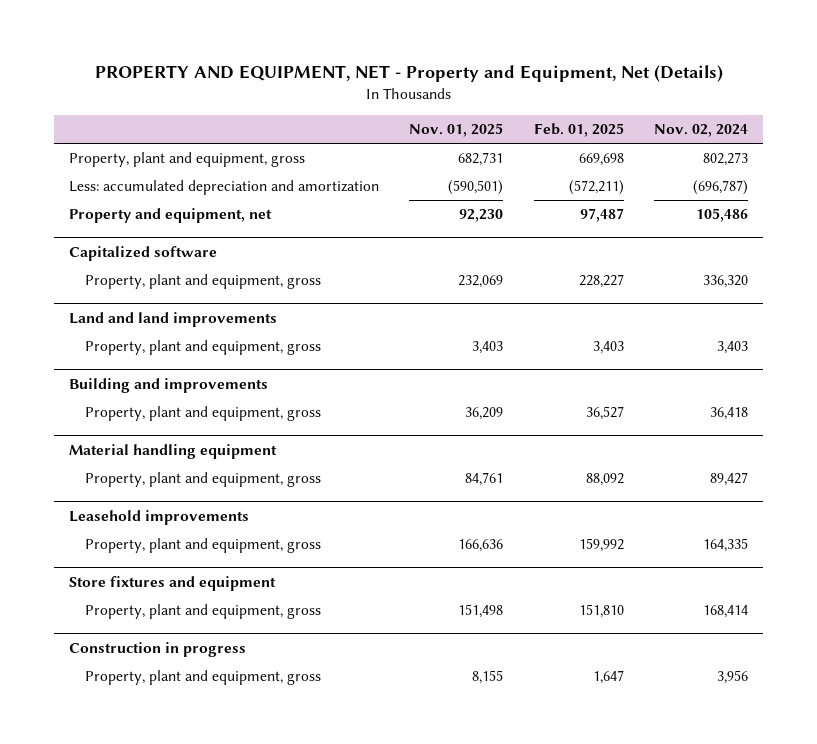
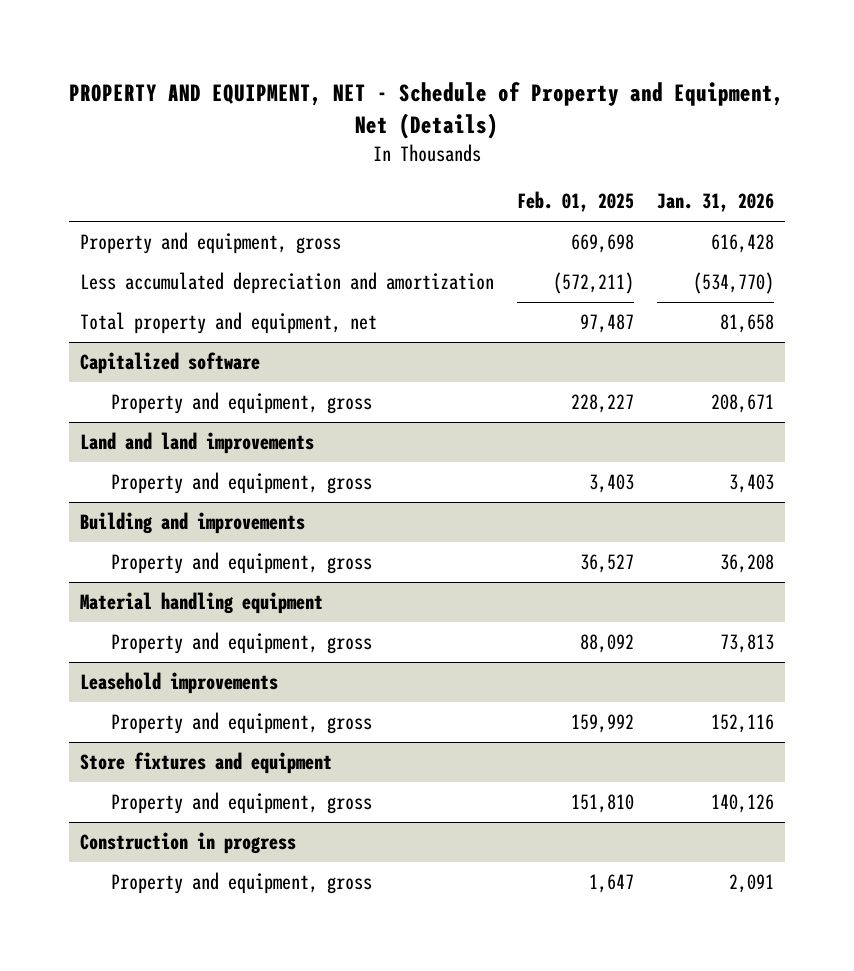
- PROPERTY AND EQUIPMENT, NET - Property and Equipment, Net (Details)
+ PROPERTY AND EQUIPMENT, NET - Schedule of Property and Equipment, Net (Details)
- | Nov. 01, 2025 | Feb. 01, 2025 | Nov. 02, 2024
+ | Feb. 01, 2025 | Jan. 31, 2026
- Property, plant and equipment, gross | 682,731 | 669,698 | 802,273
- Less: accumulated depreciation and amortization | (590,501) | (572,211) | (696,787)
- Property and equipment, net | 92,230 | 97,487 | 105,486
+ Property and equipment, gross | 669,698 | 616,428
+ Less accumulated depreciation and amortization | (572,211) | (534,770)
+ Total property and equipment, net | 97,487 | 81,658
@ Capitalized software
- Property, plant and equipment, gross | 232,069 | 228,227 | 336,320
+ Property and equipment, gross | 228,227 | 208,671
@ Land and land improvements
- Property, plant and equipment, gross | 3,403 | 3,403 | 3,403
+ Property and equipment, gross | 3,403 | 3,403
@ Building and improvements
- Property, plant and equipment, gross | 36,209 | 36,527 | 36,418
+ Property and equipment, gross | 36,527 | 36,208
@ Material handling equipment
- Property, plant and equipment, gross | 84,761 | 88,092 | 89,427
+ Property and equipment, gross | 88,092 | 73,813
@ Leasehold improvements
- Property, plant and equipment, gross | 166,636 | 159,992 | 164,335
+ Property and equipment, gross | 159,992 | 152,116
@ Store fixtures and equipment
- Property, plant and equipment, gross | 151,498 | 151,810 | 168,414
+ Property and equipment, gross | 151,810 | 140,126
@ Construction in progress
- Property, plant and equipment, gross | 8,155 | 1,647 | 3,956
+ Property and equipment, gross | 1,647 | 2,091

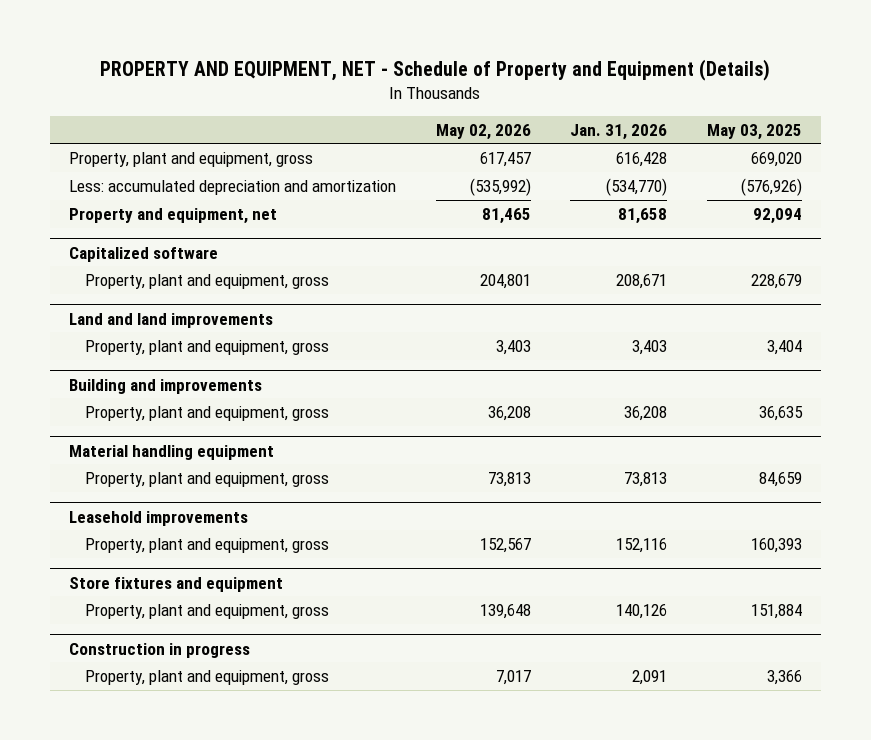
- PROPERTY AND EQUIPMENT, NET - Schedule of Property and Equipment, Net (Details)
+ PROPERTY AND EQUIPMENT, NET - Schedule of Property and Equipment (Details)
- | Feb. 01, 2025 | Jan. 31, 2026
+ | May 02, 2026 | Jan. 31, 2026 | May 03, 2025
- Property and equipment, gross | 669,698 | 616,428
- Less accumulated depreciation and amortization | (572,211) | (534,770)
- Total property and equipment, net | 97,487 | 81,658
+ Property, plant and equipment, gross | 617,457 | 616,428 | 669,020
+ Less: accumulated depreciation and amortization | (535,992) | (534,770) | (576,926)
+ Property and equipment, net | 81,465 | 81,658 | 92,094
@ Capitalized software
- Property and equipment, gross | 228,227 | 208,671
+ Property, plant and equipment, gross | 204,801 | 208,671 | 228,679
@ Land and land improvements
- Property and equipment, gross | 3,403 | 3,403
+ Property, plant and equipment, gross | 3,403 | 3,403 | 3,404
@ Building and improvements
- Property and equipment, gross | 36,527 | 36,208
+ Property, plant and equipment, gross | 36,208 | 36,208 | 36,635
@ Material handling equipment
- Property and equipment, gross | 88,092 | 73,813
+ Property, plant and equipment, gross | 73,813 | 73,813 | 84,659
@ Leasehold improvements
- Property and equipment, gross | 159,992 | 152,116
+ Property, plant and equipment, gross | 152,567 | 152,116 | 160,393
@ Store fixtures and equipment
- Property and equipment, gross | 151,810 | 140,126
+ Property, plant and equipment, gross | 139,648 | 140,126 | 151,884
@ Construction in progress
- Property and equipment, gross | 1,647 | 2,091
+ Property, plant and equipment, gross | 7,017 | 2,091 | 3,366

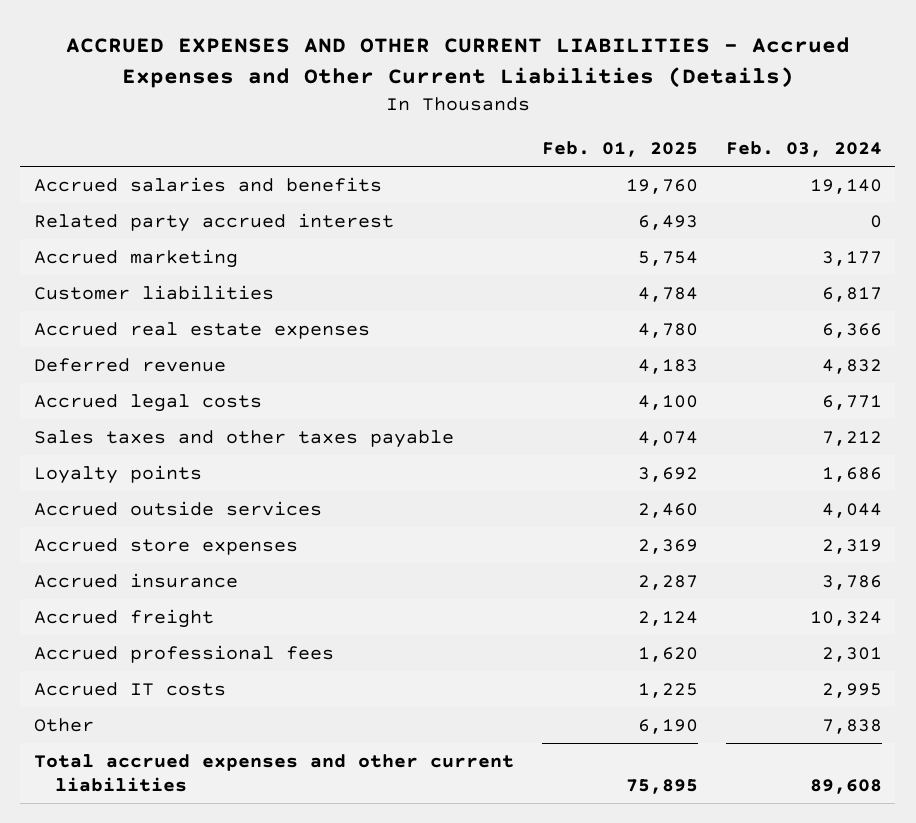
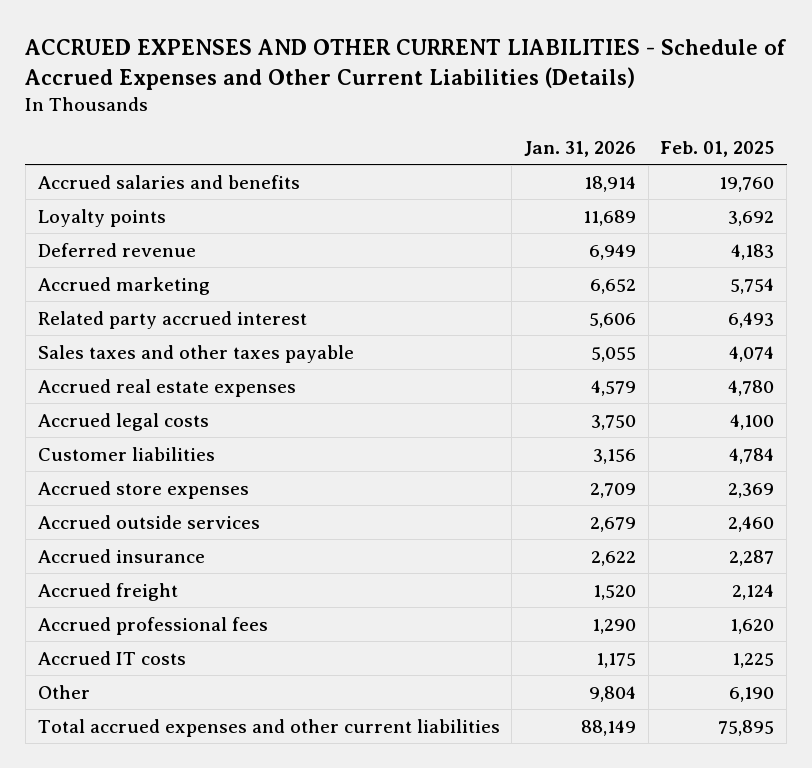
- ACCRUED EXPENSES AND OTHER CURRENT LIABILITIES - Accrued Expenses and Other Current Liabilities (Details)
+ ACCRUED EXPENSES AND OTHER CURRENT LIABILITIES - Schedule of Accrued Expenses and Other Current Liabilities (Details)
- | Feb. 01, 2025 | Feb. 03, 2024
+ | Jan. 31, 2026 | Feb. 01, 2025
moved up: Loyalty points | 11,689 | 3,692
moved up: Deferred revenue | 6,949 | 4,183
moved down: Related party accrued interest | 5,606 | 6,493
moved up: Sales taxes and other taxes payable | 5,055 | 4,074
moved down: Customer liabilities | 3,156 | 4,784
moved down: Accrued outside services | 2,679 | 2,460

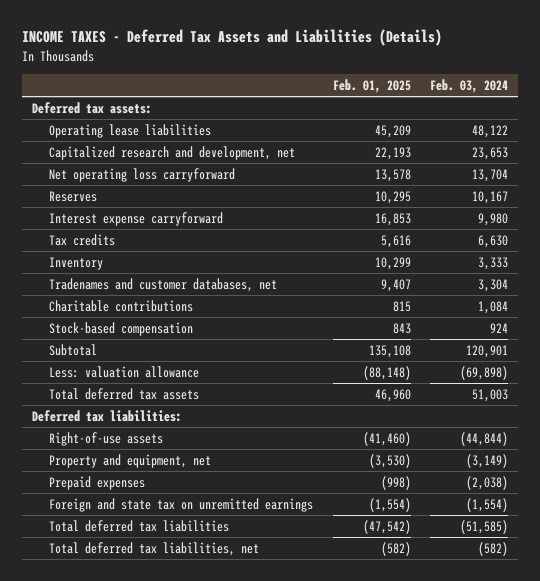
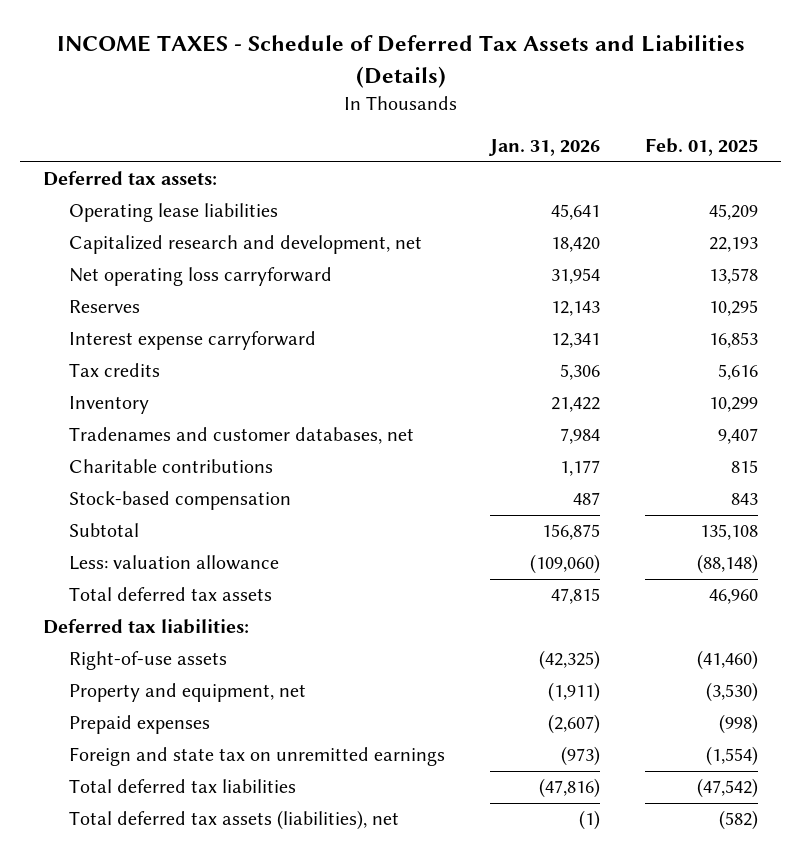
- INCOME TAXES - Deferred Tax Assets and Liabilities (Details)
+ INCOME TAXES - Schedule of Deferred Tax Assets and Liabilities (Details)
- | Feb. 01, 2025 | Feb. 03, 2024
+ | Jan. 31, 2026 | Feb. 01, 2025
- Total deferred tax liabilities, net | (582) | (582)
+ Total deferred tax assets (liabilities), net | (1) | (582)

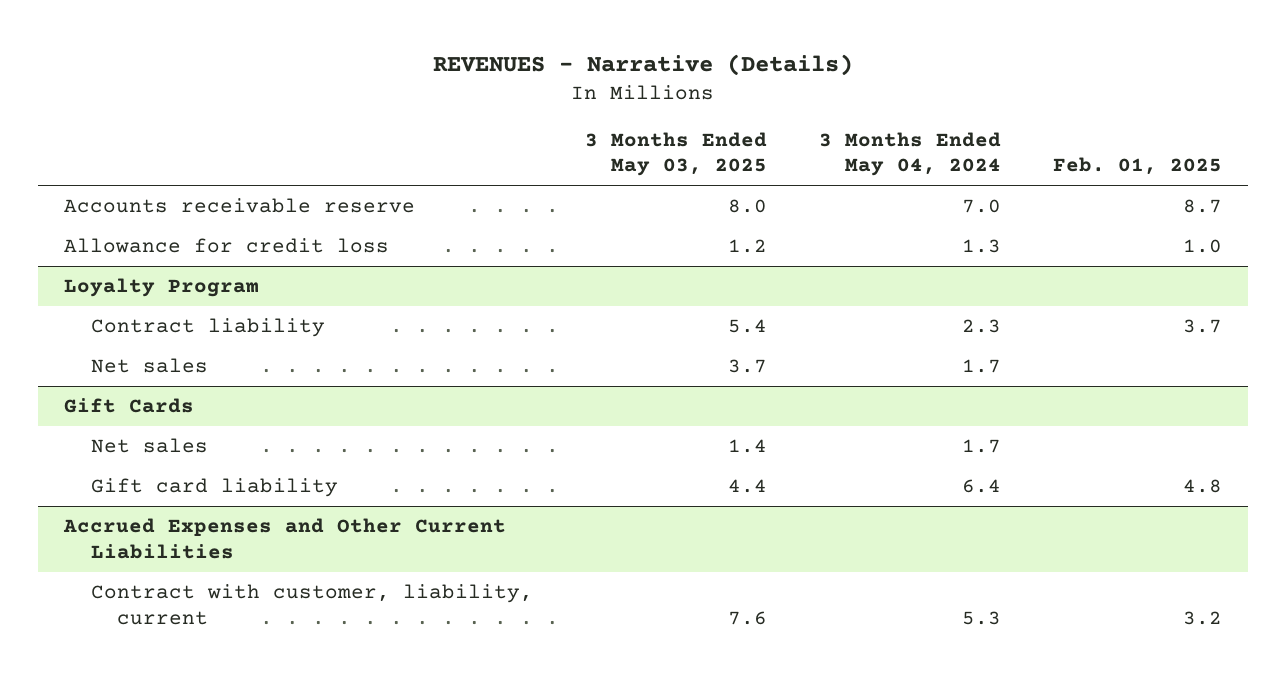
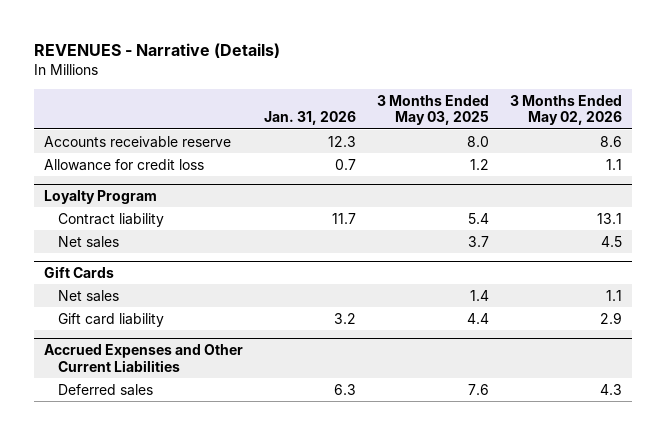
- | 3 Months Ended May 03, 2025 | 3 Months Ended May 04, 2024 | Feb. 01, 2025
+ | Jan. 31, 2026 | 3 Months Ended May 03, 2025 | 3 Months Ended May 02, 2026
@ Accrued Expenses and Other Current Liabilities
- Contract with customer, liability, current | 7.6 | 5.3 | 3.2
+ Deferred sales | 6.3 | 7.6 | 4.3

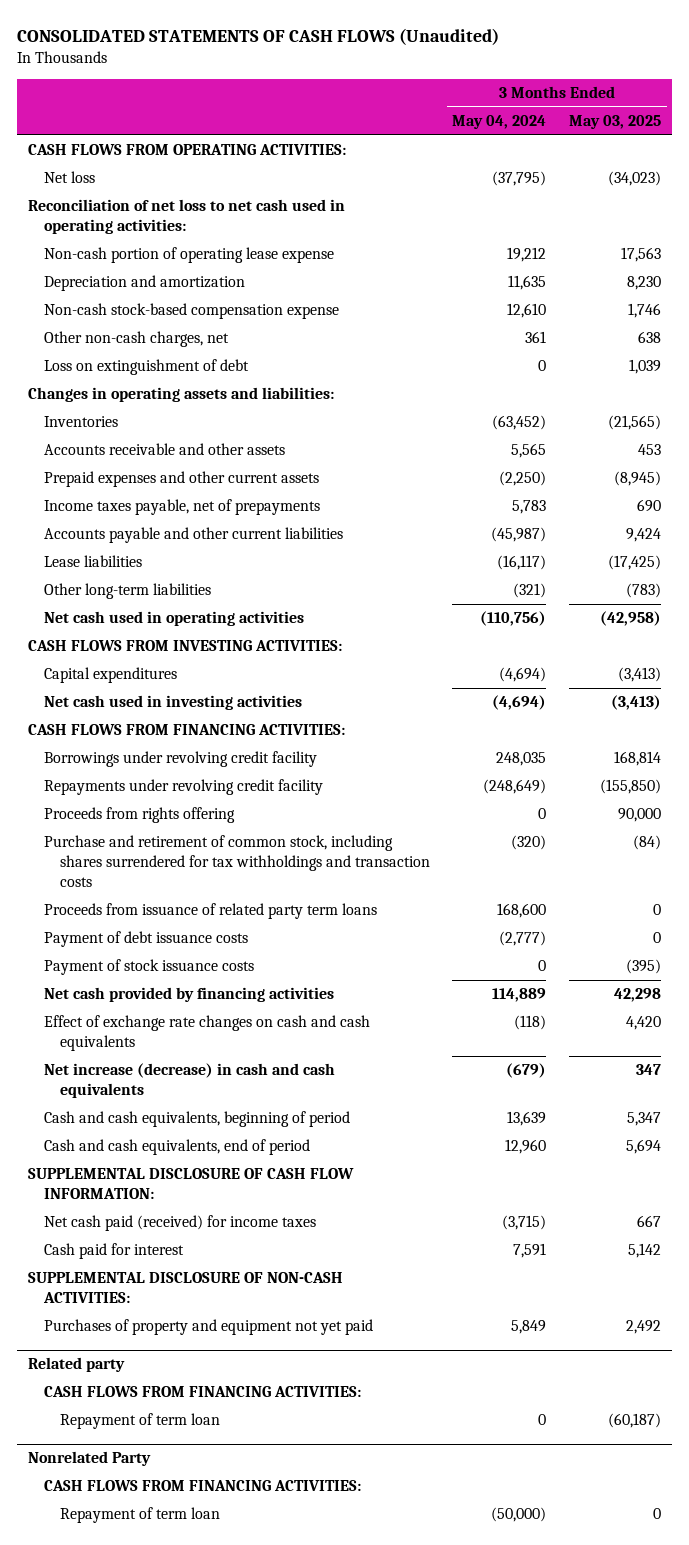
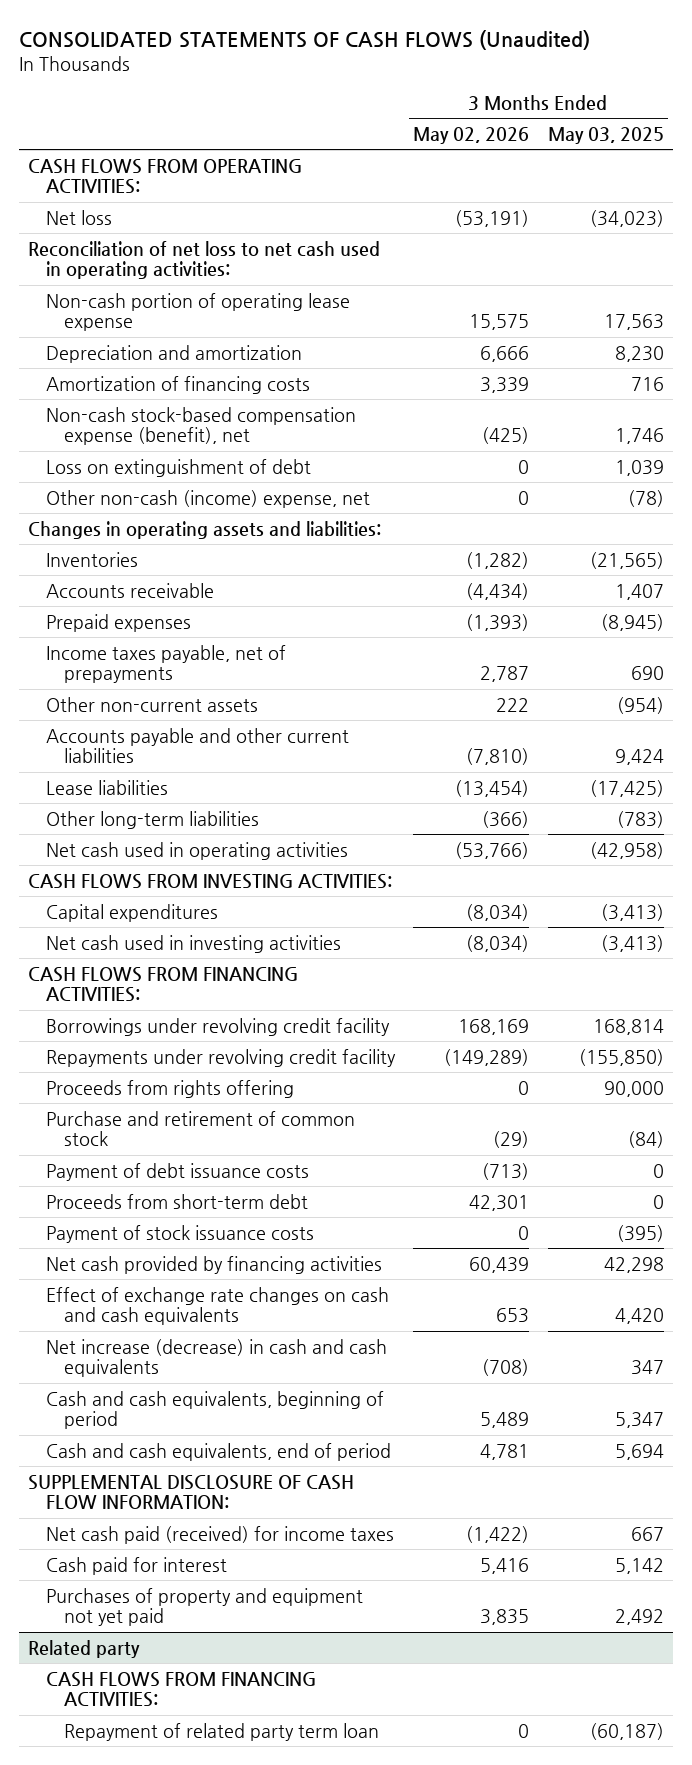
- | 3 Months Ended May 04, 2024 | 3 Months Ended May 03, 2025
+ | 3 Months Ended May 02, 2026 | 3 Months Ended May 03, 2025
- Non-cash stock-based compensation expense | 12,610 | 1,746
- Other non-cash charges, net | 361 | 638
+ Amortization of financing costs | 3,339 | 716
+ Non-cash stock-based compensation expense (benefit), net | (425) | 1,746
+ Other non-cash (income) expense, net | 0 | (78)
- Accounts receivable and other assets | 5,565 | 453
- Prepaid expenses and other current assets | (2,250) | (8,945)
+ Accounts receivable | (4,434) | 1,407
+ Prepaid expenses | (1,393) | (8,945)
+ Other non-current assets | 222 | (954)
- Purchase and retirement of common stock, including shares surrendered for tax withholdings and transaction costs | (320) | (84)
- Proceeds from issuance of related party term loans | 168,600 | 0
+ Purchase and retirement of common stock | (29) | (84)
+ Proceeds from short-term debt | 42,301 | 0
- SUPPLEMENTAL DISCLOSURE OF NON-CASH ACTIVITIES:
@ Related party
- Repayment of term loan | 0 | (60,187)
- Nonrelated Party
- CASH FLOWS FROM FINANCING ACTIVITIES:
- Repayment of term loan | (50,000) | 0
@ Related party
+ Repayment of related party term loan | 0 | (60,187)

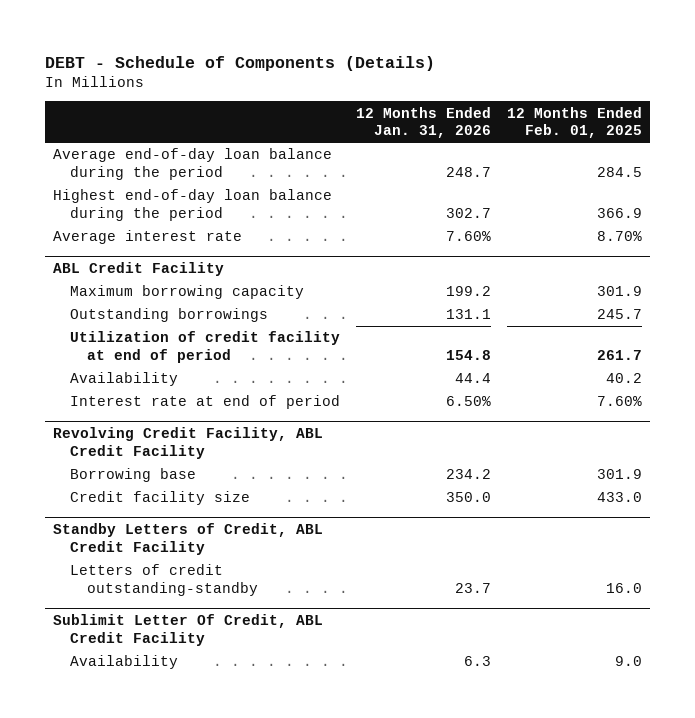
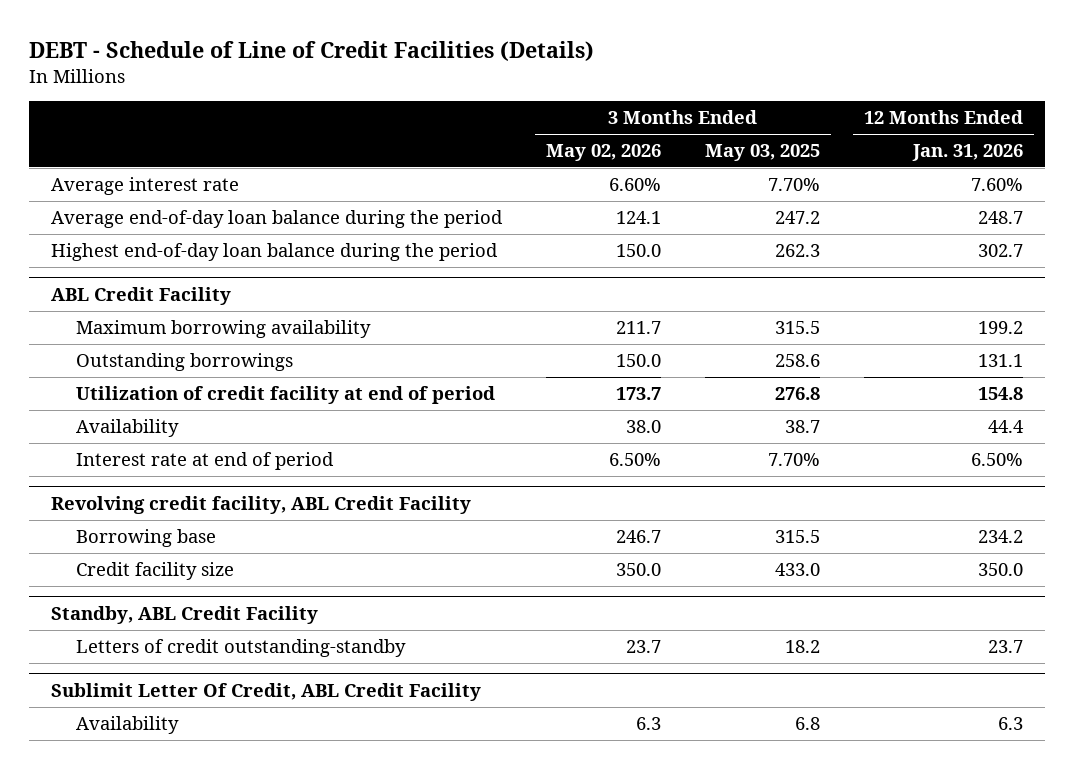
- DEBT - Schedule of Components (Details)
+ DEBT - Schedule of Line of Credit Facilities (Details)
- | 12 Months Ended Jan. 31, 2026 | 12 Months Ended Feb. 01, 2025
+ | 3 Months Ended May 02, 2026 | 3 Months Ended May 03, 2025 | 12 Months Ended Jan. 31, 2026
moved up: Average interest rate | 6.60% | 7.70% | 7.60%
@ ABL Credit Facility
- Maximum borrowing capacity | 199.2 | 301.9
+ Maximum borrowing availability | 211.7 | 315.5 | 199.2
- Revolving Credit Facility, ABL Credit Facility
+ Revolving credit facility, ABL Credit Facility
- Standby Letters of Credit, ABL Credit Facility
+ Standby, ABL Credit Facility

